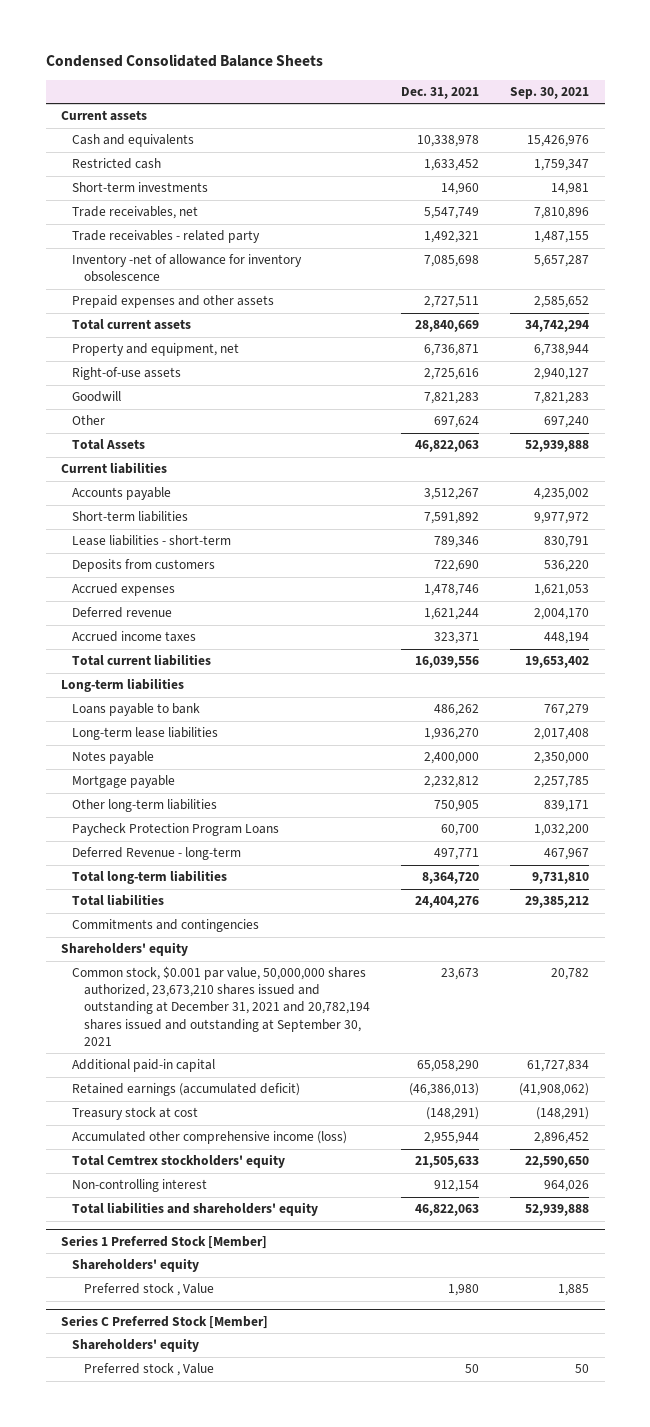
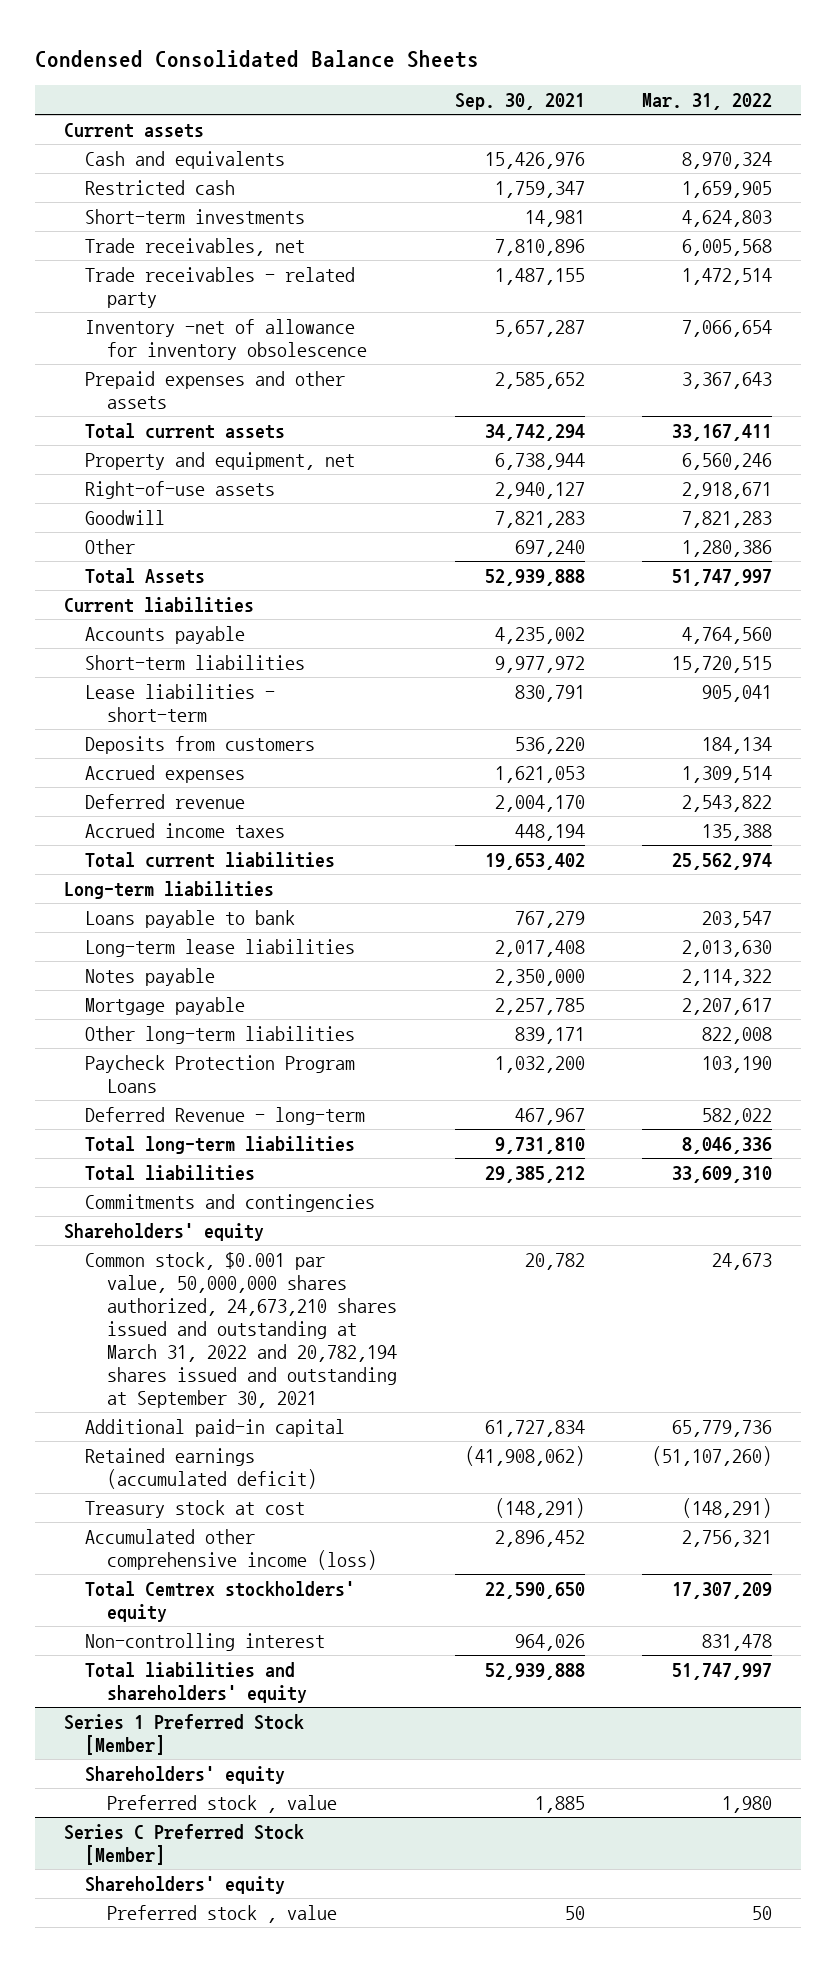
- | Dec. 31, 2021 | Sep. 30, 2021
+ | Sep. 30, 2021 | Mar. 31, 2022
- Common stock, $0.001 par value, 50,000,000 shares authorized, 23,673,210 shares issued and outstanding at December 31, 2021 and 20,782,194 shares issued and outstanding at September 30, 2021 | 23,673 | 20,782
+ Common stock, $0.001 par value, 50,000,000 shares authorized, 24,673,210 shares issued and outstanding at March 31, 2022 and 20,782,194 shares issued and outstanding at September 30, 2021 | 20,782 | 24,673
@ Series 1 Preferred Stock [Member]
- Preferred stock , Value | 1,980 | 1,885
+ Preferred stock , value | 1,885 | 1,980
@ Series C Preferred Stock [Member]
- Preferred stock , Value | 50 | 50
+ Preferred stock , value | 50 | 50

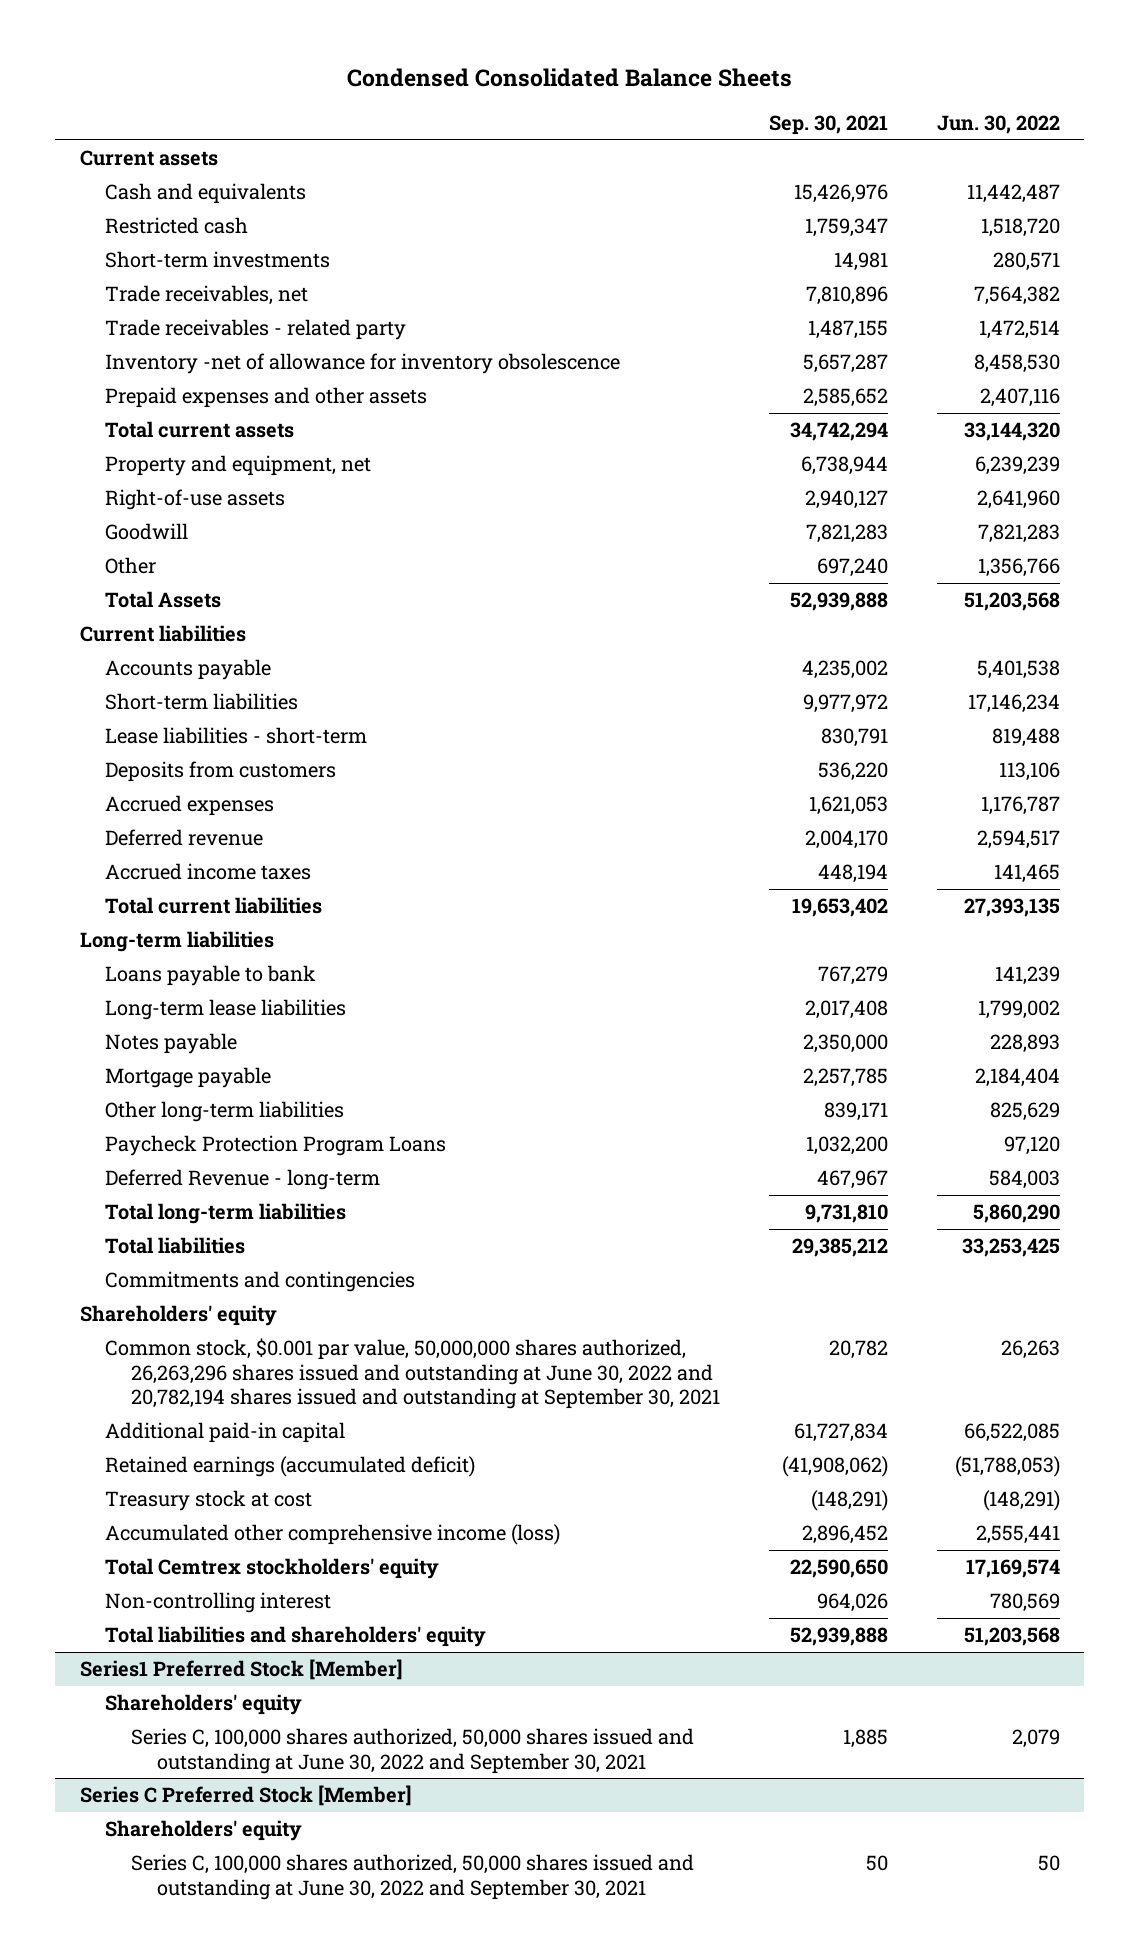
- | Sep. 30, 2021 | Mar. 31, 2022
+ | Sep. 30, 2021 | Jun. 30, 2022
- Common stock, $0.001 par value, 50,000,000 shares authorized, 24,673,210 shares issued and outstanding at March 31, 2022 and 20,782,194 shares issued and outstanding at September 30, 2021 | 20,782 | 24,673
+ Common stock, $0.001 par value, 50,000,000 shares authorized, 26,263,296 shares issued and outstanding at June 30, 2022 and 20,782,194 shares issued and outstanding at September 30, 2021 | 20,782 | 26,263
- Series 1 Preferred Stock [Member]
+ Series1 Preferred Stock [Member]
- Preferred stock , value | 1,885 | 1,980
+ Series C, 100,000 shares authorized, 50,000 shares issued and outstanding at June 30, 2022 and September 30, 2021 | 1,885 | 2,079
@ Series C Preferred Stock [Member]
- Preferred stock , value | 50 | 50
+ Series C, 100,000 shares authorized, 50,000 shares issued and outstanding at June 30, 2022 and September 30, 2021 | 50 | 50

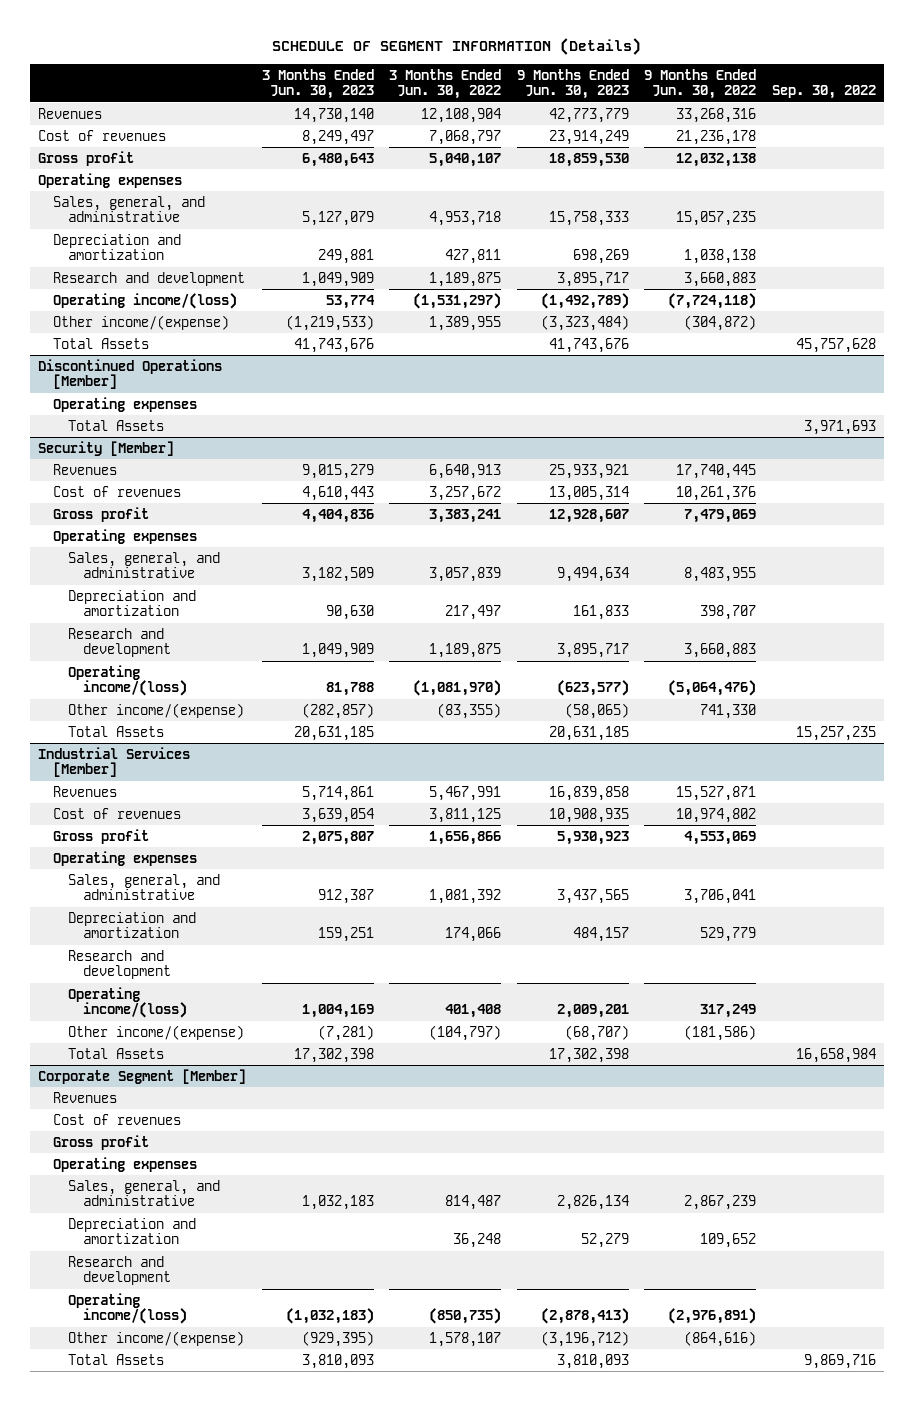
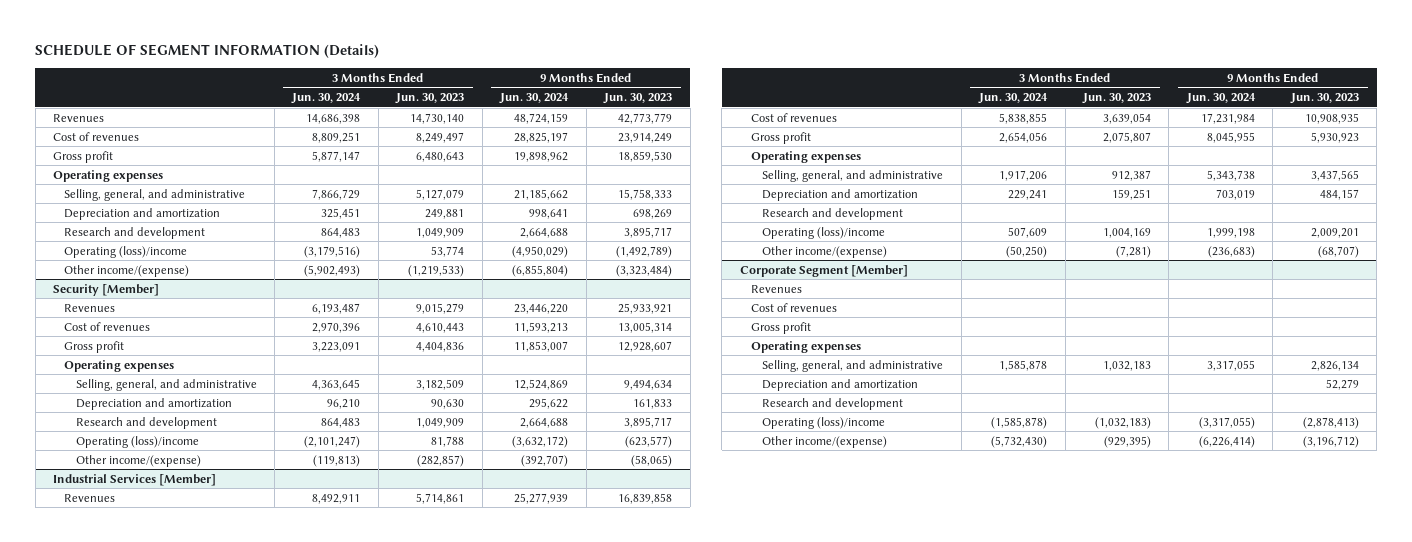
- | 3 Months Ended Jun. 30, 2023 | 3 Months Ended Jun. 30, 2022 | 9 Months Ended Jun. 30, 2023 | 9 Months Ended Jun. 30, 2022 | Sep. 30, 2022
+ | 3 Months Ended Jun. 30, 2024 | 3 Months Ended Jun. 30, 2023 | 9 Months Ended Jun. 30, 2024 | 9 Months Ended Jun. 30, 2023
- Sales, general, and administrative | 5,127,079 | 4,953,718 | 15,758,333 | 15,057,235 |
+ Selling, general, and administrative | 7,866,729 | 5,127,079 | 21,185,662 | 15,758,333
- Operating income/(loss) | 53,774 | (1,531,297) | (1,492,789) | (7,724,118) |
+ Operating (loss)/income | (3,179,516) | 53,774 | (4,950,029) | (1,492,789)
- Total Assets | 41,743,676 | | 41,743,676 | | 45,757,628
- Discontinued Operations [Member]
- Operating expenses
- Total Assets | | | | | 3,971,693
@ Security [Member]
- Sales, general, and administrative | 3,182,509 | 3,057,839 | 9,494,634 | 8,483,955 |
+ Selling, general, and administrative | 4,363,645 | 3,182,509 | 12,524,869 | 9,494,634
- Operating income/(loss) | 81,788 | (1,081,970) | (623,577) | (5,064,476) |
+ Operating (loss)/income | (2,101,247) | 81,788 | (3,632,172) | (623,577)
- Total Assets | 20,631,185 | | 20,631,185 | | 15,257,235
@ Industrial Services [Member]
- Sales, general, and administrative | 912,387 | 1,081,392 | 3,437,565 | 3,706,041 |
+ Selling, general, and administrative | 1,917,206 | 912,387 | 5,343,738 | 3,437,565
- Operating income/(loss) | 1,004,169 | 401,408 | 2,009,201 | 317,249 |
+ Operating (loss)/income | 507,609 | 1,004,169 | 1,999,198 | 2,009,201
- Total Assets | 17,302,398 | | 17,302,398 | | 16,658,984
@ Corporate Segment [Member]
- Sales, general, and administrative | 1,032,183 | 814,487 | 2,826,134 | 2,867,239 |
+ Selling, general, and administrative | 1,585,878 | 1,032,183 | 3,317,055 | 2,826,134
- Operating income/(loss) | (1,032,183) | (850,735) | (2,878,413) | (2,976,891) |
+ Operating (loss)/income | (1,585,878) | (1,032,183) | (3,317,055) | (2,878,413)
- Total Assets | 3,810,093 | | 3,810,093 | | 9,869,716

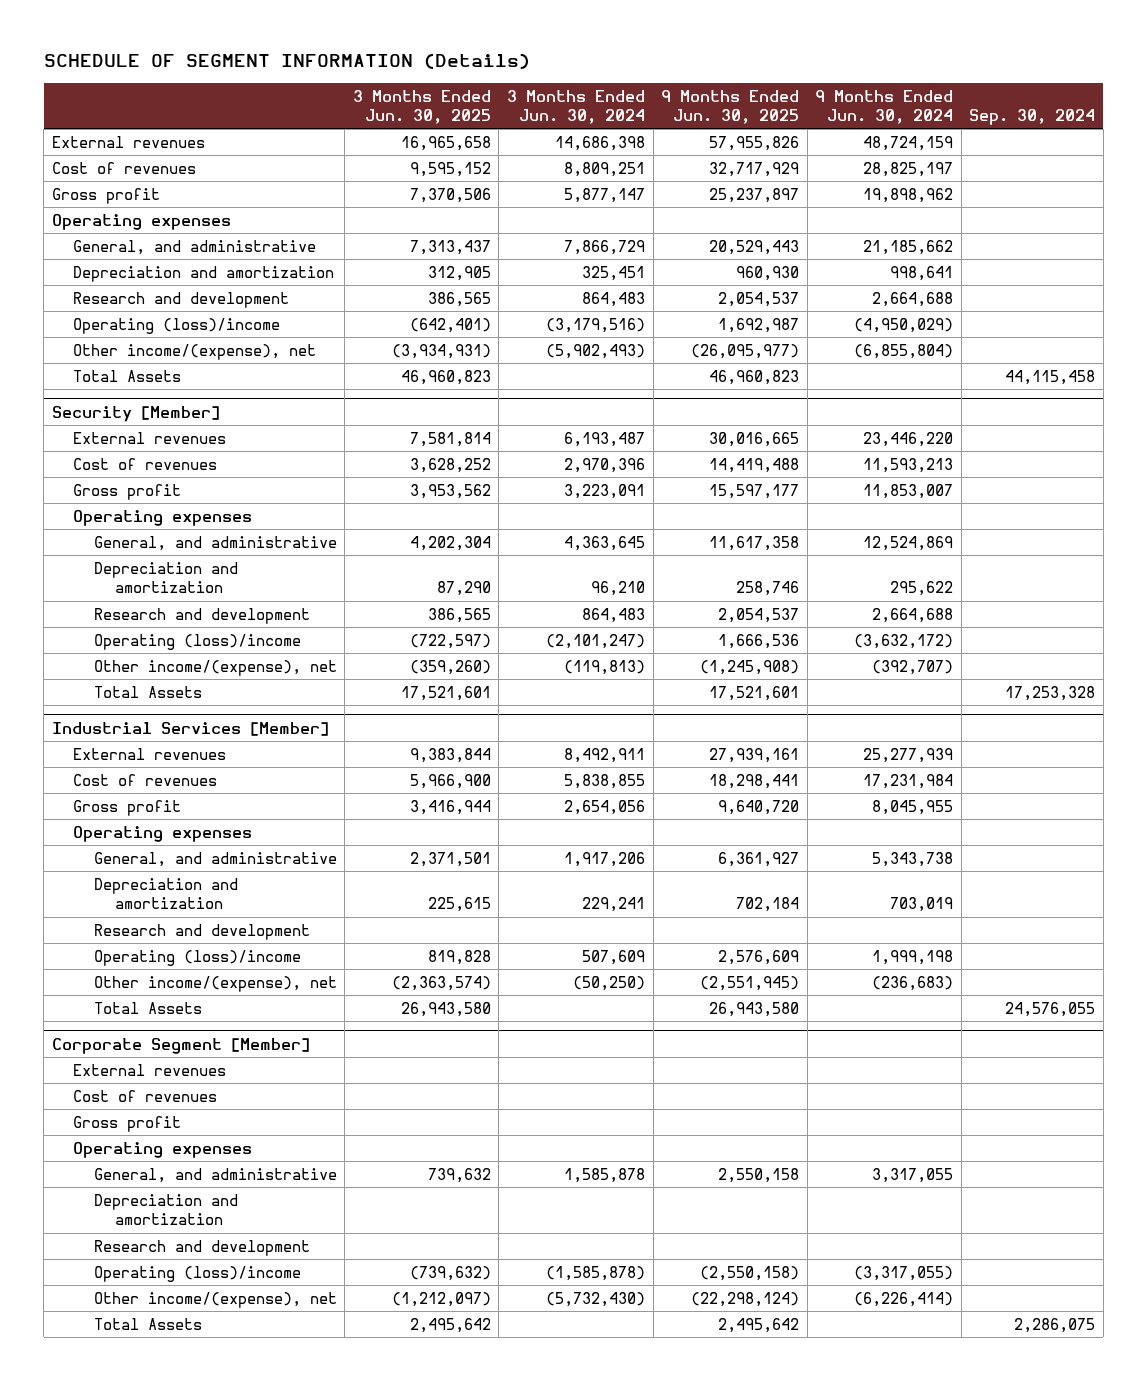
- | 3 Months Ended Jun. 30, 2024 | 3 Months Ended Jun. 30, 2023 | 9 Months Ended Jun. 30, 2024 | 9 Months Ended Jun. 30, 2023
+ | 3 Months Ended Jun. 30, 2025 | 3 Months Ended Jun. 30, 2024 | 9 Months Ended Jun. 30, 2025 | 9 Months Ended Jun. 30, 2024 | Sep. 30, 2024
- Revenues | 14,686,398 | 14,730,140 | 48,724,159 | 42,773,779
+ External revenues | 16,965,658 | 14,686,398 | 57,955,826 | 48,724,159 |
- Selling, general, and administrative | 7,866,729 | 5,127,079 | 21,185,662 | 15,758,333
+ General, and administrative | 7,313,437 | 7,866,729 | 20,529,443 | 21,185,662 |
- Other income/(expense) | (5,902,493) | (1,219,533) | (6,855,804) | (3,323,484)
+ Other income/(expense), net | (3,934,931) | (5,902,493) | (26,095,977) | (6,855,804) |
+ Total Assets | 46,960,823 | | 46,960,823 | | 44,115,458
@ Security [Member]
- Revenues | 6,193,487 | 9,015,279 | 23,446,220 | 25,933,921
+ External revenues | 7,581,814 | 6,193,487 | 30,016,665 | 23,446,220 |
- Selling, general, and administrative | 4,363,645 | 3,182,509 | 12,524,869 | 9,494,634
+ General, and administrative | 4,202,304 | 4,363,645 | 11,617,358 | 12,524,869 |
- Other income/(expense) | (119,813) | (282,857) | (392,707) | (58,065)
+ Other income/(expense), net | (359,260) | (119,813) | (1,245,908) | (392,707) |
+ Total Assets | 17,521,601 | | 17,521,601 | | 17,253,328
@ Industrial Services [Member]
- Revenues | 8,492,911 | 5,714,861 | 25,277,939 | 16,839,858
+ External revenues | 9,383,844 | 8,492,911 | 27,939,161 | 25,277,939 |
- Selling, general, and administrative | 1,917,206 | 912,387 | 5,343,738 | 3,437,565
+ General, and administrative | 2,371,501 | 1,917,206 | 6,361,927 | 5,343,738 |
- Other income/(expense) | (50,250) | (7,281) | (236,683) | (68,707)
+ Other income/(expense), net | (2,363,574) | (50,250) | (2,551,945) | (236,683) |
+ Total Assets | 26,943,580 | | 26,943,580 | | 24,576,055
@ Corporate Segment [Member]
- Revenues
+ External revenues
- Selling, general, and administrative | 1,585,878 | 1,032,183 | 3,317,055 | 2,826,134
+ General, and administrative | 739,632 | 1,585,878 | 2,550,158 | 3,317,055 |
- Other income/(expense) | (5,732,430) | (929,395) | (6,226,414) | (3,196,712)
+ Other income/(expense), net | (1,212,097) | (5,732,430) | (22,298,124) | (6,226,414) |
+ Total Assets | 2,495,642 | | 2,495,642 | | 2,286,075

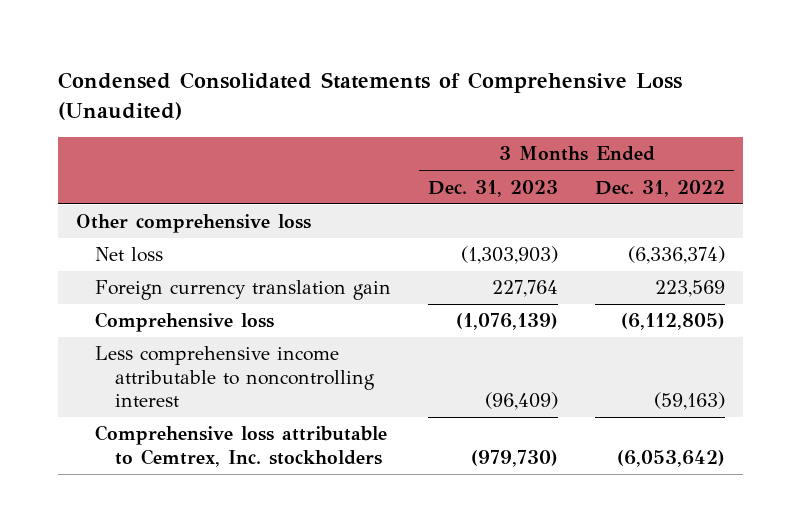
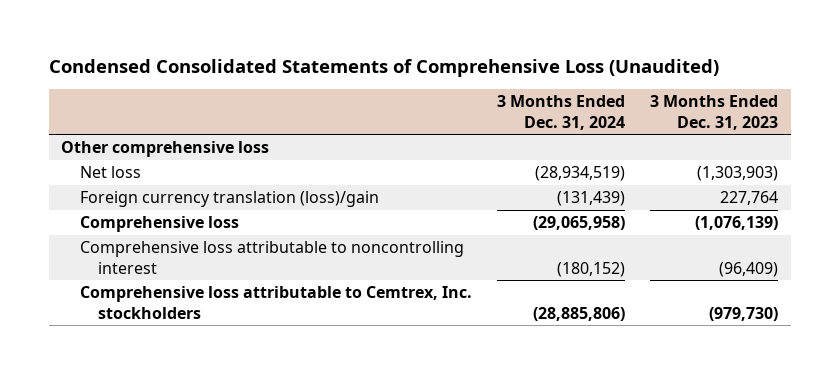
- | 3 Months Ended Dec. 31, 2023 | 3 Months Ended Dec. 31, 2022
+ | 3 Months Ended Dec. 31, 2024 | 3 Months Ended Dec. 31, 2023
- Foreign currency translation gain | 227,764 | 223,569
+ Foreign currency translation (loss)/gain | (131,439) | 227,764
- Less comprehensive income attributable to noncontrolling interest | (96,409) | (59,163)
+ Comprehensive loss attributable to noncontrolling interest | (180,152) | (96,409)

